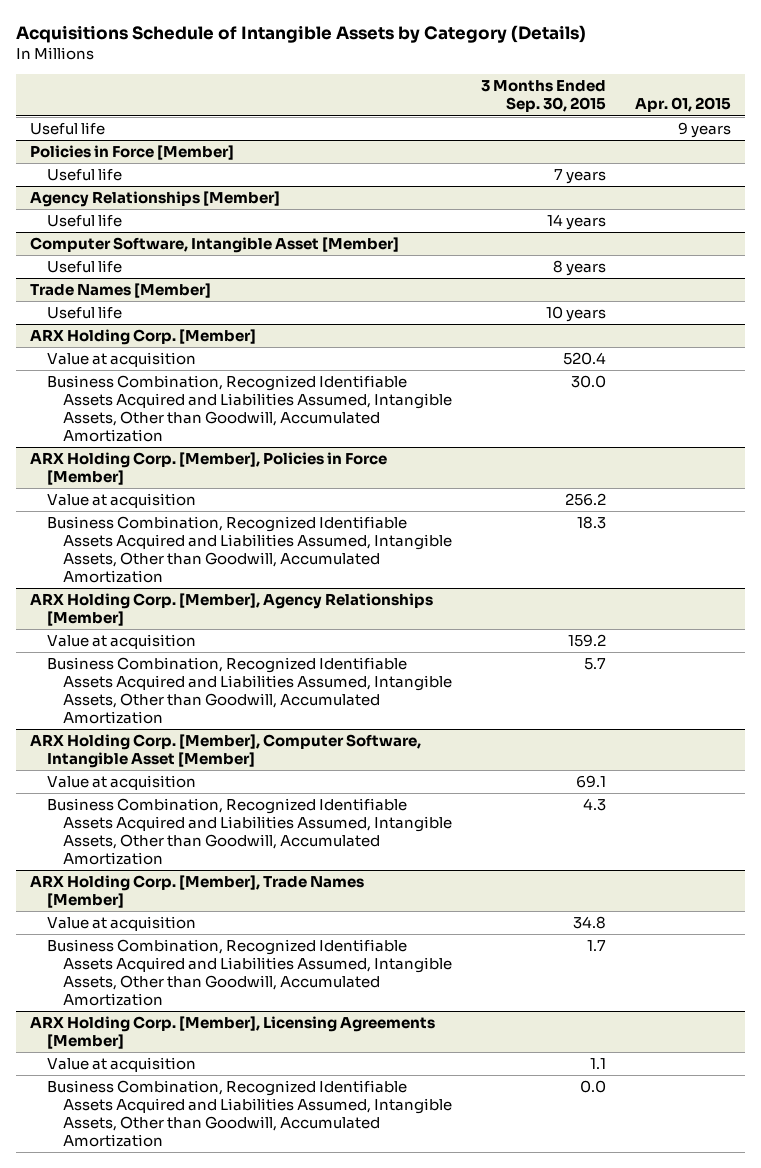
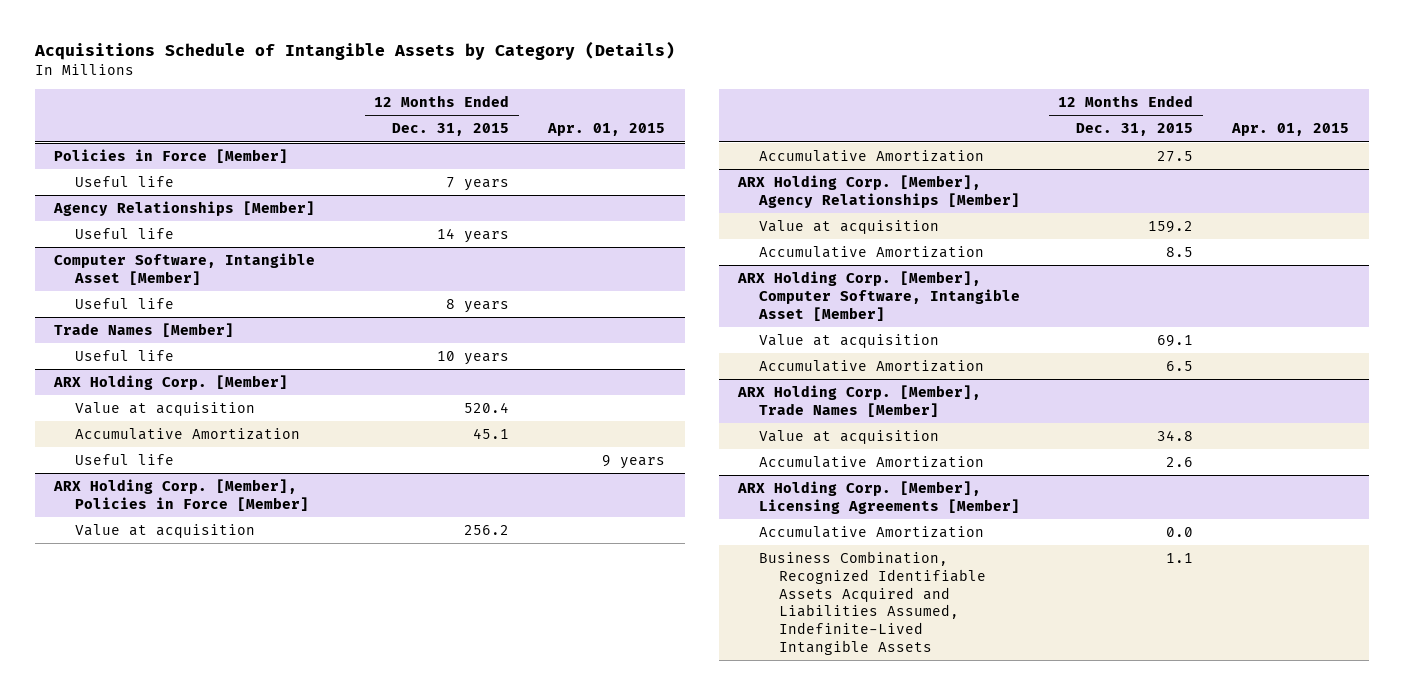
- | 3 Months Ended Sep. 30, 2015 | Apr. 01, 2015
+ | 12 Months Ended Dec. 31, 2015 | Apr. 01, 2015
- Useful life | | 9 years
@ ARX Holding Corp. [Member]
- Business Combination, Recognized Identifiable Assets Acquired and Liabilities Assumed, Intangible Assets, Other than Goodwill, Accumulated Amortization | 30.0 |
+ Accumulative Amortization | 45.1 |
+ Useful life | | 9 years
@ ARX Holding Corp. [Member], Policies in Force [Member]
- Business Combination, Recognized Identifiable Assets Acquired and Liabilities Assumed, Intangible Assets, Other than Goodwill, Accumulated Amortization | 18.3 |
+ Accumulative Amortization | 27.5 |
@ ARX Holding Corp. [Member], Agency Relationships [Member]
- Business Combination, Recognized Identifiable Assets Acquired and Liabilities Assumed, Intangible Assets, Other than Goodwill, Accumulated Amortization | 5.7 |
+ Accumulative Amortization | 8.5 |
@ ARX Holding Corp. [Member], Computer Software, Intangible Asset [Member]
- Business Combination, Recognized Identifiable Assets Acquired and Liabilities Assumed, Intangible Assets, Other than Goodwill, Accumulated Amortization | 4.3 |
+ Accumulative Amortization | 6.5 |
@ ARX Holding Corp. [Member], Trade Names [Member]
- Business Combination, Recognized Identifiable Assets Acquired and Liabilities Assumed, Intangible Assets, Other than Goodwill, Accumulated Amortization | 1.7 |
+ Accumulative Amortization | 2.6 |
@ ARX Holding Corp. [Member], Licensing Agreements [Member]
- Value at acquisition | 1.1 |
- Business Combination, Recognized Identifiable Assets Acquired and Liabilities Assumed, Intangible Assets, Other than Goodwill, Accumulated Amortization | 0.0 |
+ Accumulative Amortization | 0.0 |
+ Business Combination, Recognized Identifiable Assets Acquired and Liabilities Assumed, Indefinite-Lived Intangible Assets | 1.1 |

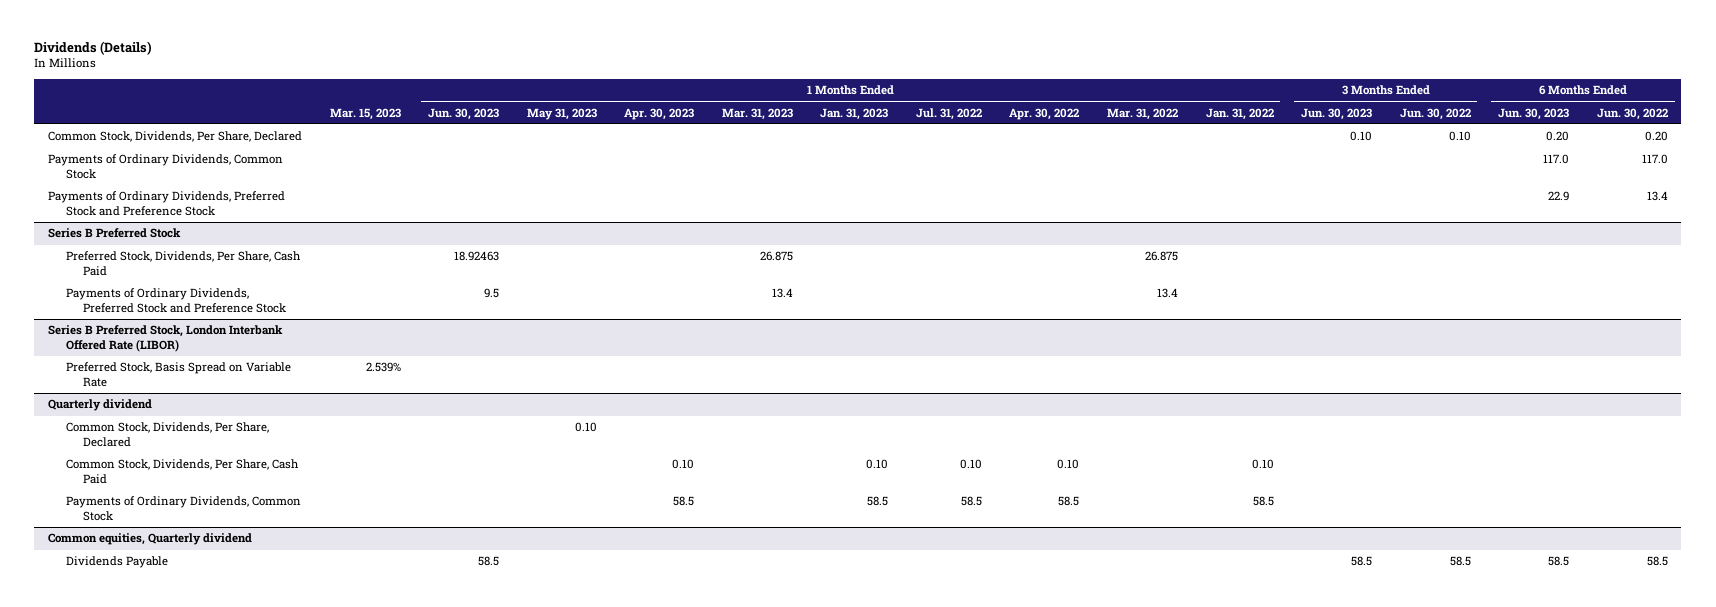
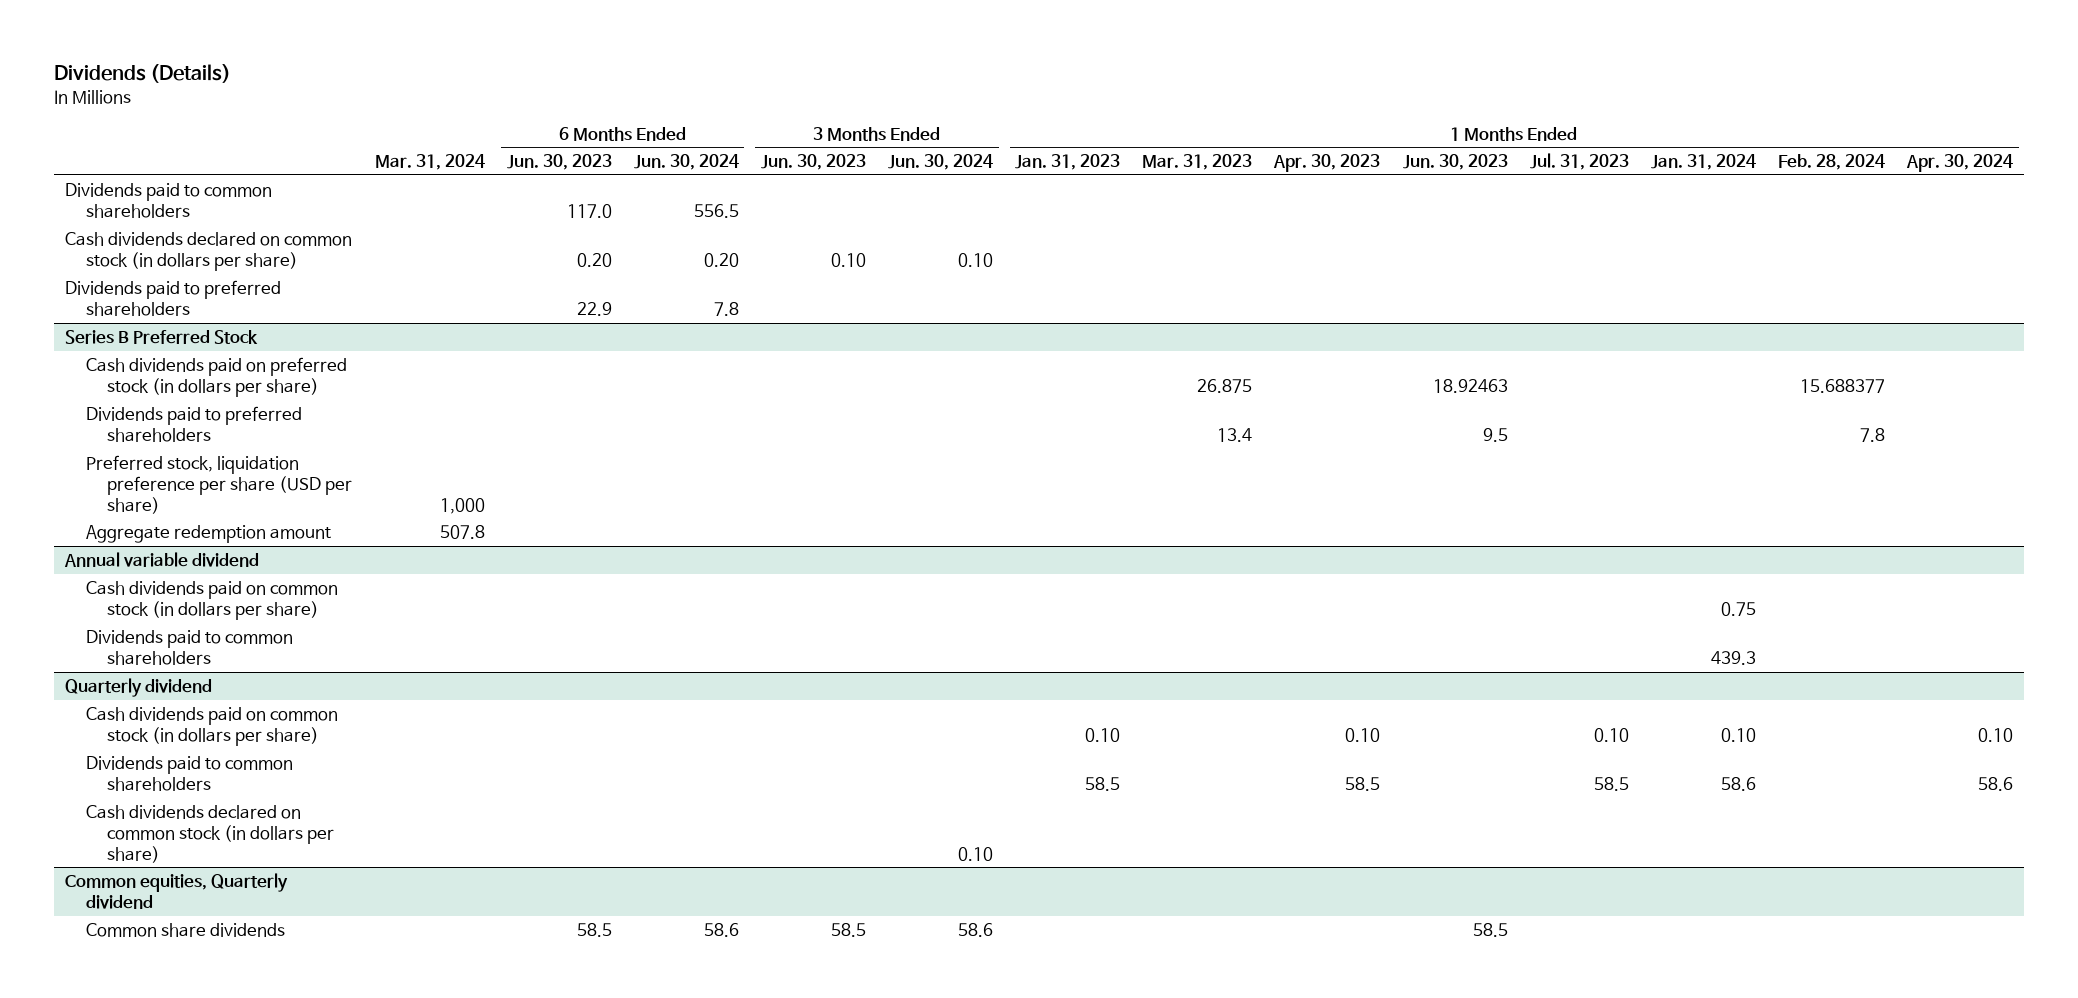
- | Mar. 15, 2023 | 1 Months Ended Jun. 30, 2023 | 1 Months Ended May 31, 2023 | 1 Months Ended Apr. 30, 2023 | 1 Months Ended Mar. 31, 2023 | 1 Months Ended Jan. 31, 2023 | 1 Months Ended Jul. 31, 2022 | 1 Months Ended Apr. 30, 2022 | 1 Months Ended Mar. 31, 2022 | 1 Months Ended Jan. 31, 2022 | 3 Months Ended Jun. 30, 2023 | 3 Months Ended Jun. 30, 2022 | 6 Months Ended Jun. 30, 2023 | 6 Months Ended Jun. 30, 2022
+ | Mar. 31, 2024 | 6 Months Ended Jun. 30, 2023 | 6 Months Ended Jun. 30, 2024 | 3 Months Ended Jun. 30, 2023 | 3 Months Ended Jun. 30, 2024 | 1 Months Ended Jan. 31, 2023 | 1 Months Ended Mar. 31, 2023 | 1 Months Ended Apr. 30, 2023 | 1 Months Ended Jun. 30, 2023 | 1 Months Ended Jul. 31, 2023 | 1 Months Ended Jan. 31, 2024 | 1 Months Ended Feb. 28, 2024 | 1 Months Ended Apr. 30, 2024
- Common Stock, Dividends, Per Share, Declared | | | | | | | | | | | 0.10 | 0.10 | 0.20 | 0.20
- Payments of Ordinary Dividends, Common Stock | | | | | | | | | | | | | 117.0 | 117.0
- Payments of Ordinary Dividends, Preferred Stock and Preference Stock | | | | | | | | | | | | | 22.9 | 13.4
+ Dividends paid to common shareholders | | 117.0 | 556.5 | | | | | | | | | |
+ Cash dividends declared on common stock (in dollars per share) | | 0.20 | 0.20 | 0.10 | 0.10 | | | | | | | |
+ Dividends paid to preferred shareholders | | 22.9 | 7.8 | | | | | | | | | |
@ Series B Preferred Stock
- Preferred Stock, Dividends, Per Share, Cash Paid | | 18.92463 | | | 26.875 | | | | 26.875 | | | | |
- Payments of Ordinary Dividends, Preferred Stock and Preference Stock | | 9.5 | | | 13.4 | | | | 13.4 | | | | |
- Series B Preferred Stock, London Interbank Offered Rate (LIBOR)
- Preferred Stock, Basis Spread on Variable Rate | 2.539% | | | | | | | | | | | | |
@ Series B Preferred Stock
+ Cash dividends paid on preferred stock (in dollars per share) | | | | | | | 26.875 | | 18.92463 | | | 15.688377 |
+ Dividends paid to preferred shareholders | | | | | | | 13.4 | | 9.5 | | | 7.8 |
+ Preferred stock, liquidation preference per share (USD per share) | 1,000 | | | | | | | | | | | |
+ Aggregate redemption amount | 507.8 | | | | | | | | | | | |
+ Annual variable dividend
+ Cash dividends paid on common stock (in dollars per share) | | | | | | | | | | | 0.75 | |
+ Dividends paid to common shareholders | | | | | | | | | | | 439.3 | |
@ Quarterly dividend
- Common Stock, Dividends, Per Share, Declared | | | 0.10 | | | | | | | | | | |
- Common Stock, Dividends, Per Share, Cash Paid | | | | 0.10 | | 0.10 | 0.10 | 0.10 | | 0.10 | | | |
- Payments of Ordinary Dividends, Common Stock | | | | 58.5 | | 58.5 | 58.5 | 58.5 | | 58.5 | | | |
+ Cash dividends paid on common stock (in dollars per share) | | | | | | 0.10 | | 0.10 | | 0.10 | 0.10 | | 0.10
+ Dividends paid to common shareholders | | | | | | 58.5 | | 58.5 | | 58.5 | 58.6 | | 58.6
+ Cash dividends declared on common stock (in dollars per share) | | | | | 0.10 | | | | | | | |
@ Common equities, Quarterly dividend
- Dividends Payable | | 58.5 | | | | | | | | | 58.5 | 58.5 | 58.5 | 58.5
+ Common share dividends | | 58.5 | 58.6 | 58.5 | 58.6 | | | | 58.5 | | | |

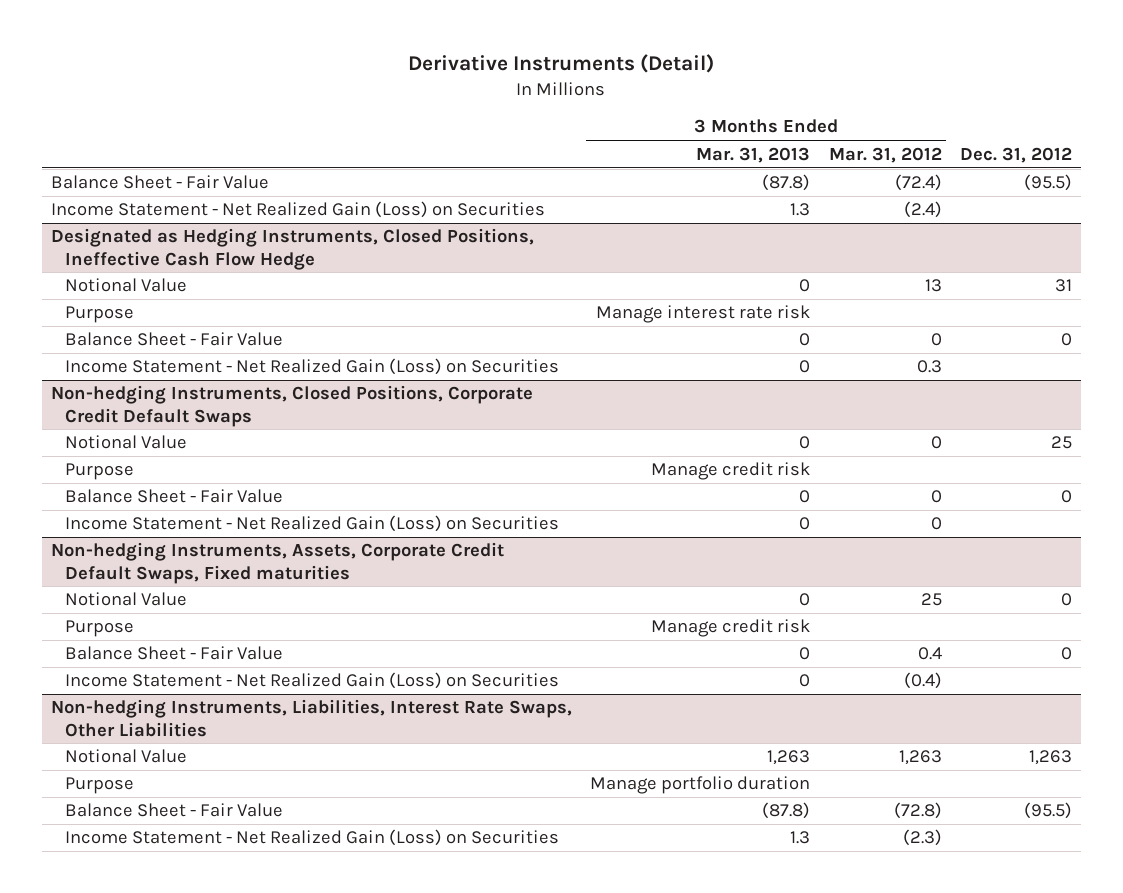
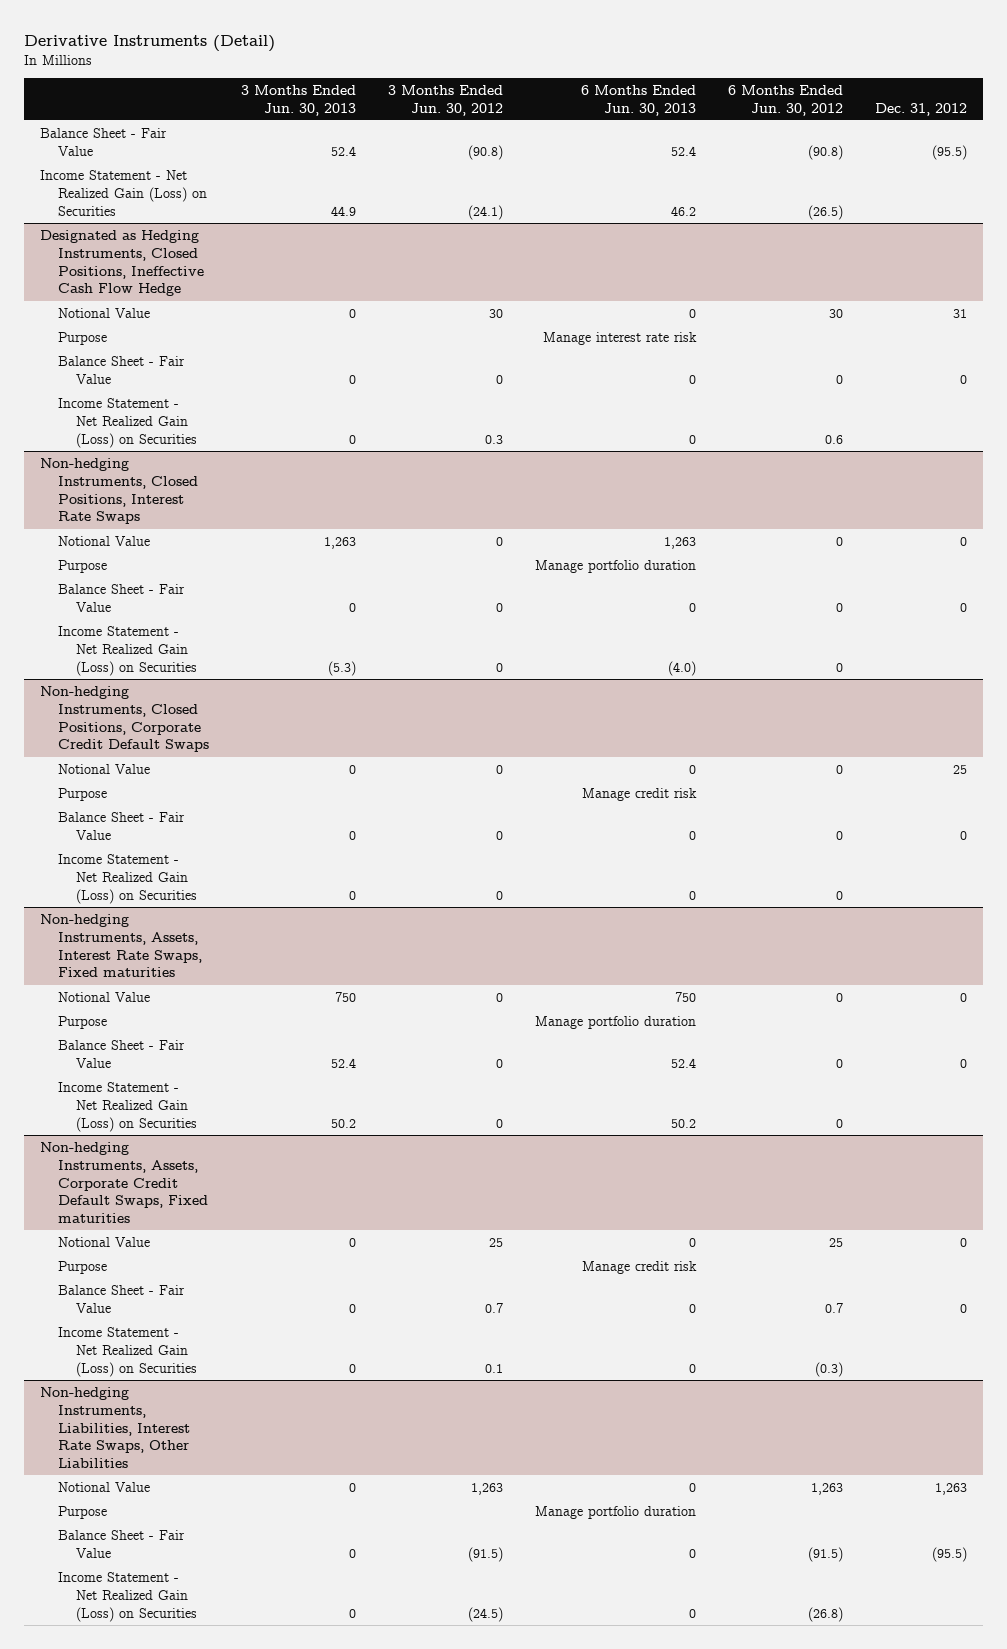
- | 3 Months Ended Mar. 31, 2013 | 3 Months Ended Mar. 31, 2012 | Dec. 31, 2012
+ | 3 Months Ended Jun. 30, 2013 | 3 Months Ended Jun. 30, 2012 | 6 Months Ended Jun. 30, 2013 | 6 Months Ended Jun. 30, 2012 | Dec. 31, 2012
+ Non-hedging Instruments, Closed Positions, Interest Rate Swaps
+ Notional Value | 1,263 | 0 | 1,263 | 0 | 0
+ Purpose | | | Manage portfolio duration | |
+ Balance Sheet - Fair Value | 0 | 0 | 0 | 0 | 0
+ Income Statement - Net Realized Gain (Loss) on Securities | (5.3) | 0 | (4.0) | 0 |
+ Non-hedging Instruments, Assets, Interest Rate Swaps, Fixed maturities
+ Notional Value | 750 | 0 | 750 | 0 | 0
+ Purpose | | | Manage portfolio duration | |
+ Balance Sheet - Fair Value | 52.4 | 0 | 52.4 | 0 | 0
+ Income Statement - Net Realized Gain (Loss) on Securities | 50.2 | 0 | 50.2 | 0 |

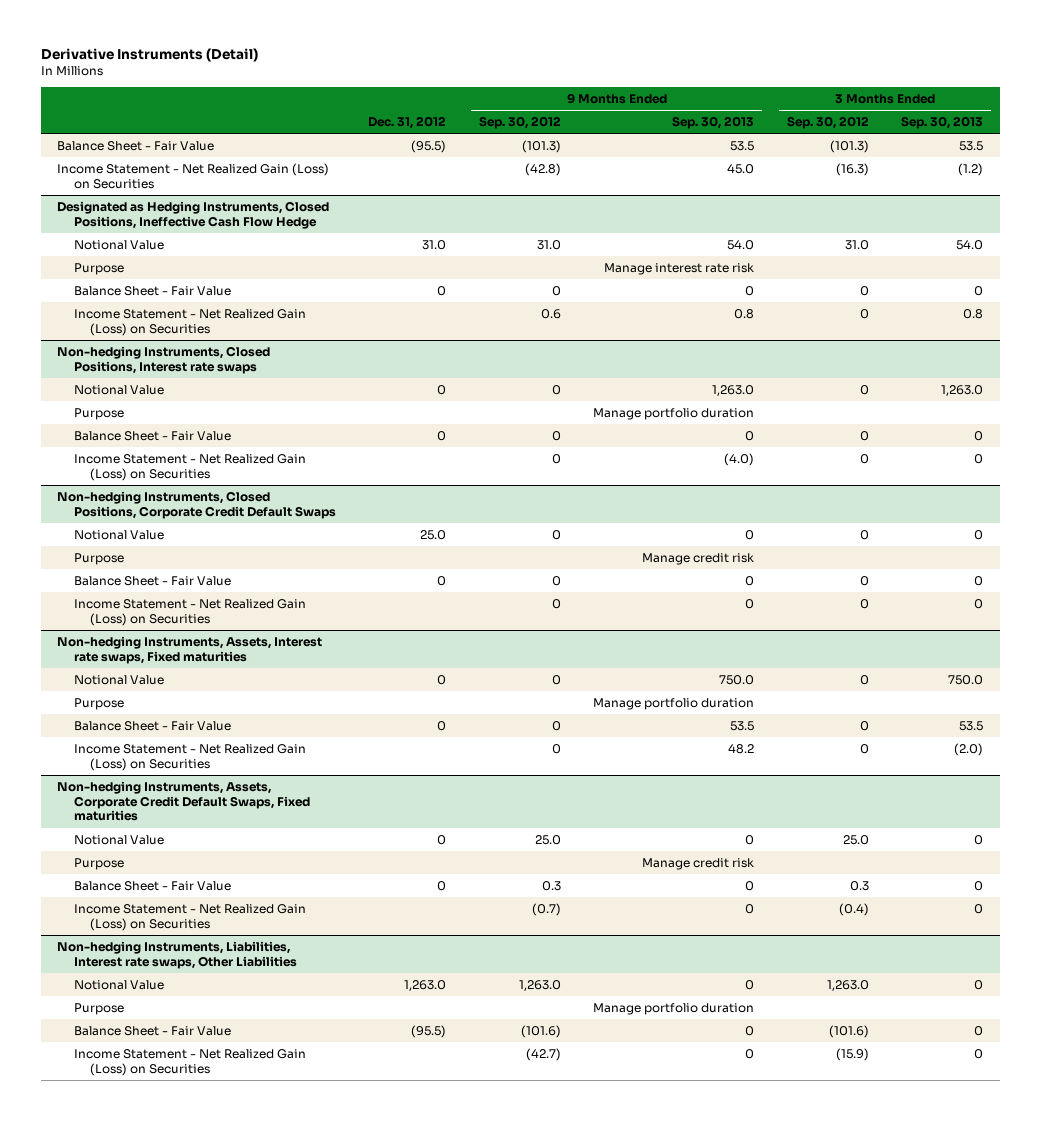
- | 3 Months Ended Jun. 30, 2013 | 3 Months Ended Jun. 30, 2012 | 6 Months Ended Jun. 30, 2013 | 6 Months Ended Jun. 30, 2012 | Dec. 31, 2012
+ | Dec. 31, 2012 | 9 Months Ended Sep. 30, 2012 | 9 Months Ended Sep. 30, 2013 | 3 Months Ended Sep. 30, 2012 | 3 Months Ended Sep. 30, 2013
@ Designated as Hedging Instruments, Closed Positions, Ineffective Cash Flow Hedge
- Notional Value | 0 | 30 | 0 | 30 | 31
+ Notional Value | 31.0 | 31.0 | 54.0 | 31.0 | 54.0
- Non-hedging Instruments, Closed Positions, Interest Rate Swaps
+ Non-hedging Instruments, Closed Positions, Interest rate swaps
@ Non-hedging Instruments, Closed Positions, Corporate Credit Default Swaps
- Notional Value | 0 | 0 | 0 | 0 | 25
+ Notional Value | 25.0 | 0 | 0 | 0 | 0
- Non-hedging Instruments, Assets, Interest Rate Swaps, Fixed maturities
+ Non-hedging Instruments, Assets, Interest rate swaps, Fixed maturities
- Non-hedging Instruments, Liabilities, Interest Rate Swaps, Other Liabilities
- Notional Value | 0 | 1,263 | 0 | 1,263 | 1,263
+ Non-hedging Instruments, Liabilities, Interest rate swaps, Other Liabilities
+ Notional Value | 1,263.0 | 1,263.0 | 0 | 1,263.0 | 0

